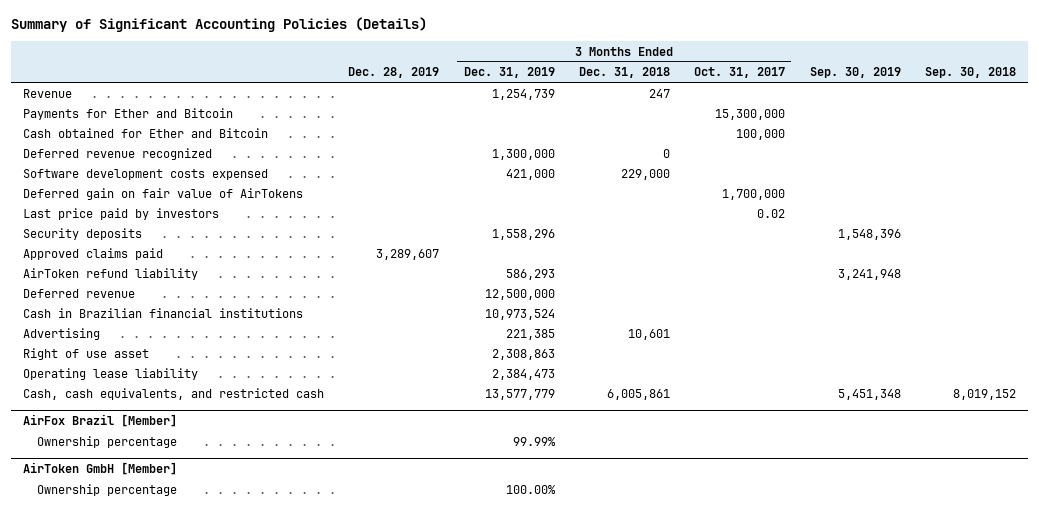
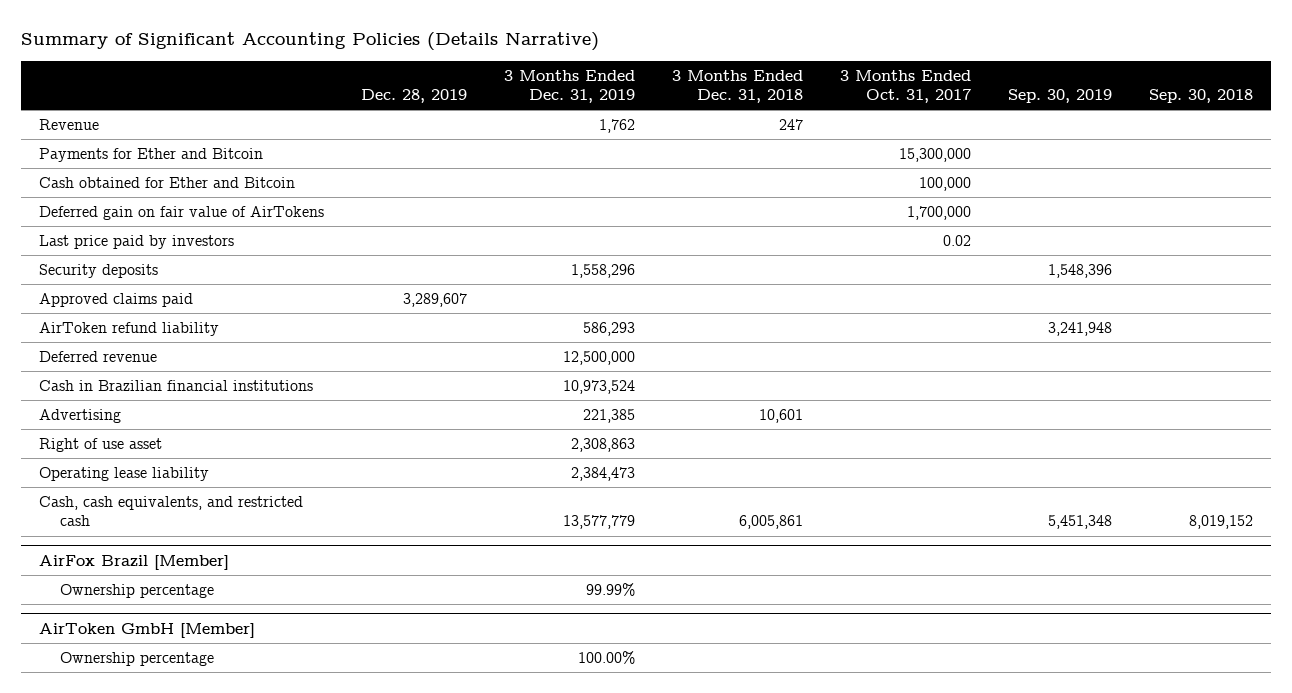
- Summary of Significant Accounting Policies (Details)
+ Summary of Significant Accounting Policies (Details Narrative)
- Revenue | | 1,254,739 | 247 | | |
+ Revenue | | 1,762 | 247 | | |
- Deferred revenue recognized | | 1,300,000 | 0 | | |
- Software development costs expensed | | 421,000 | 229,000 | | |

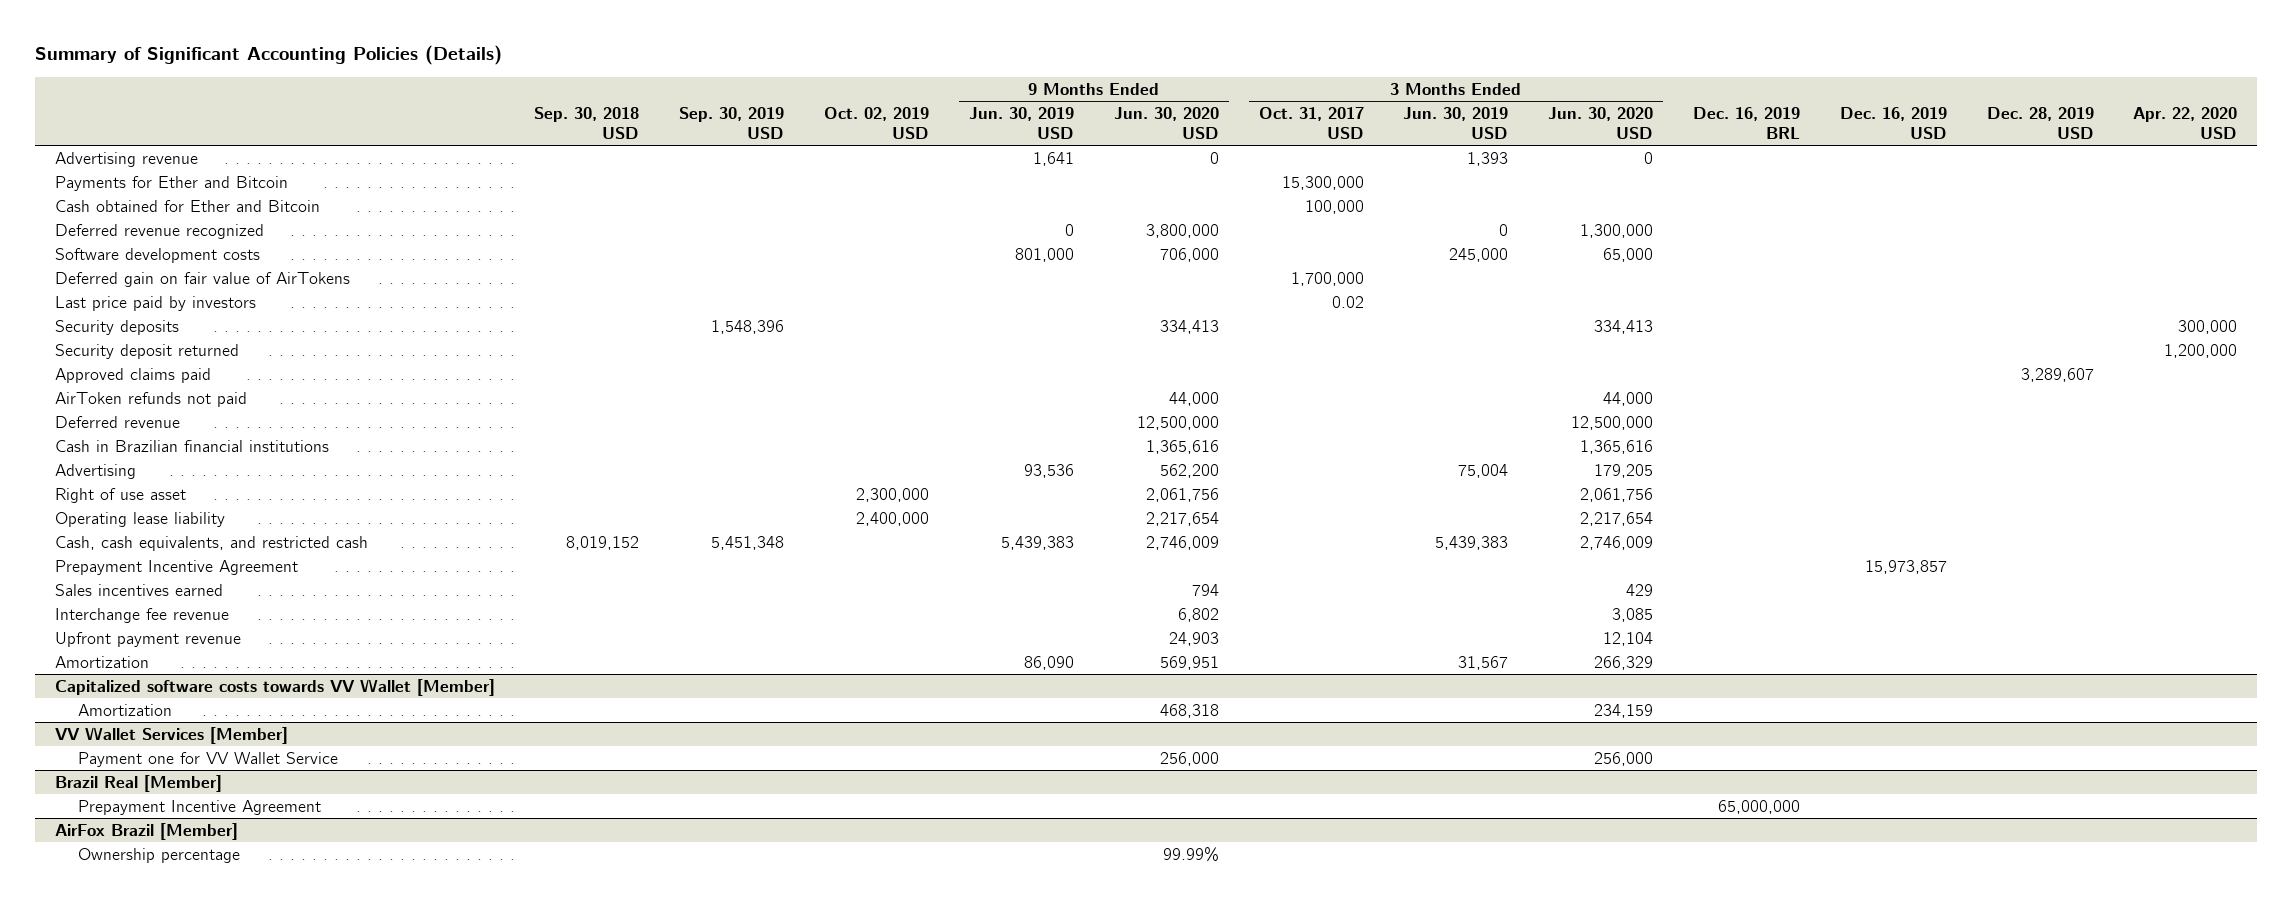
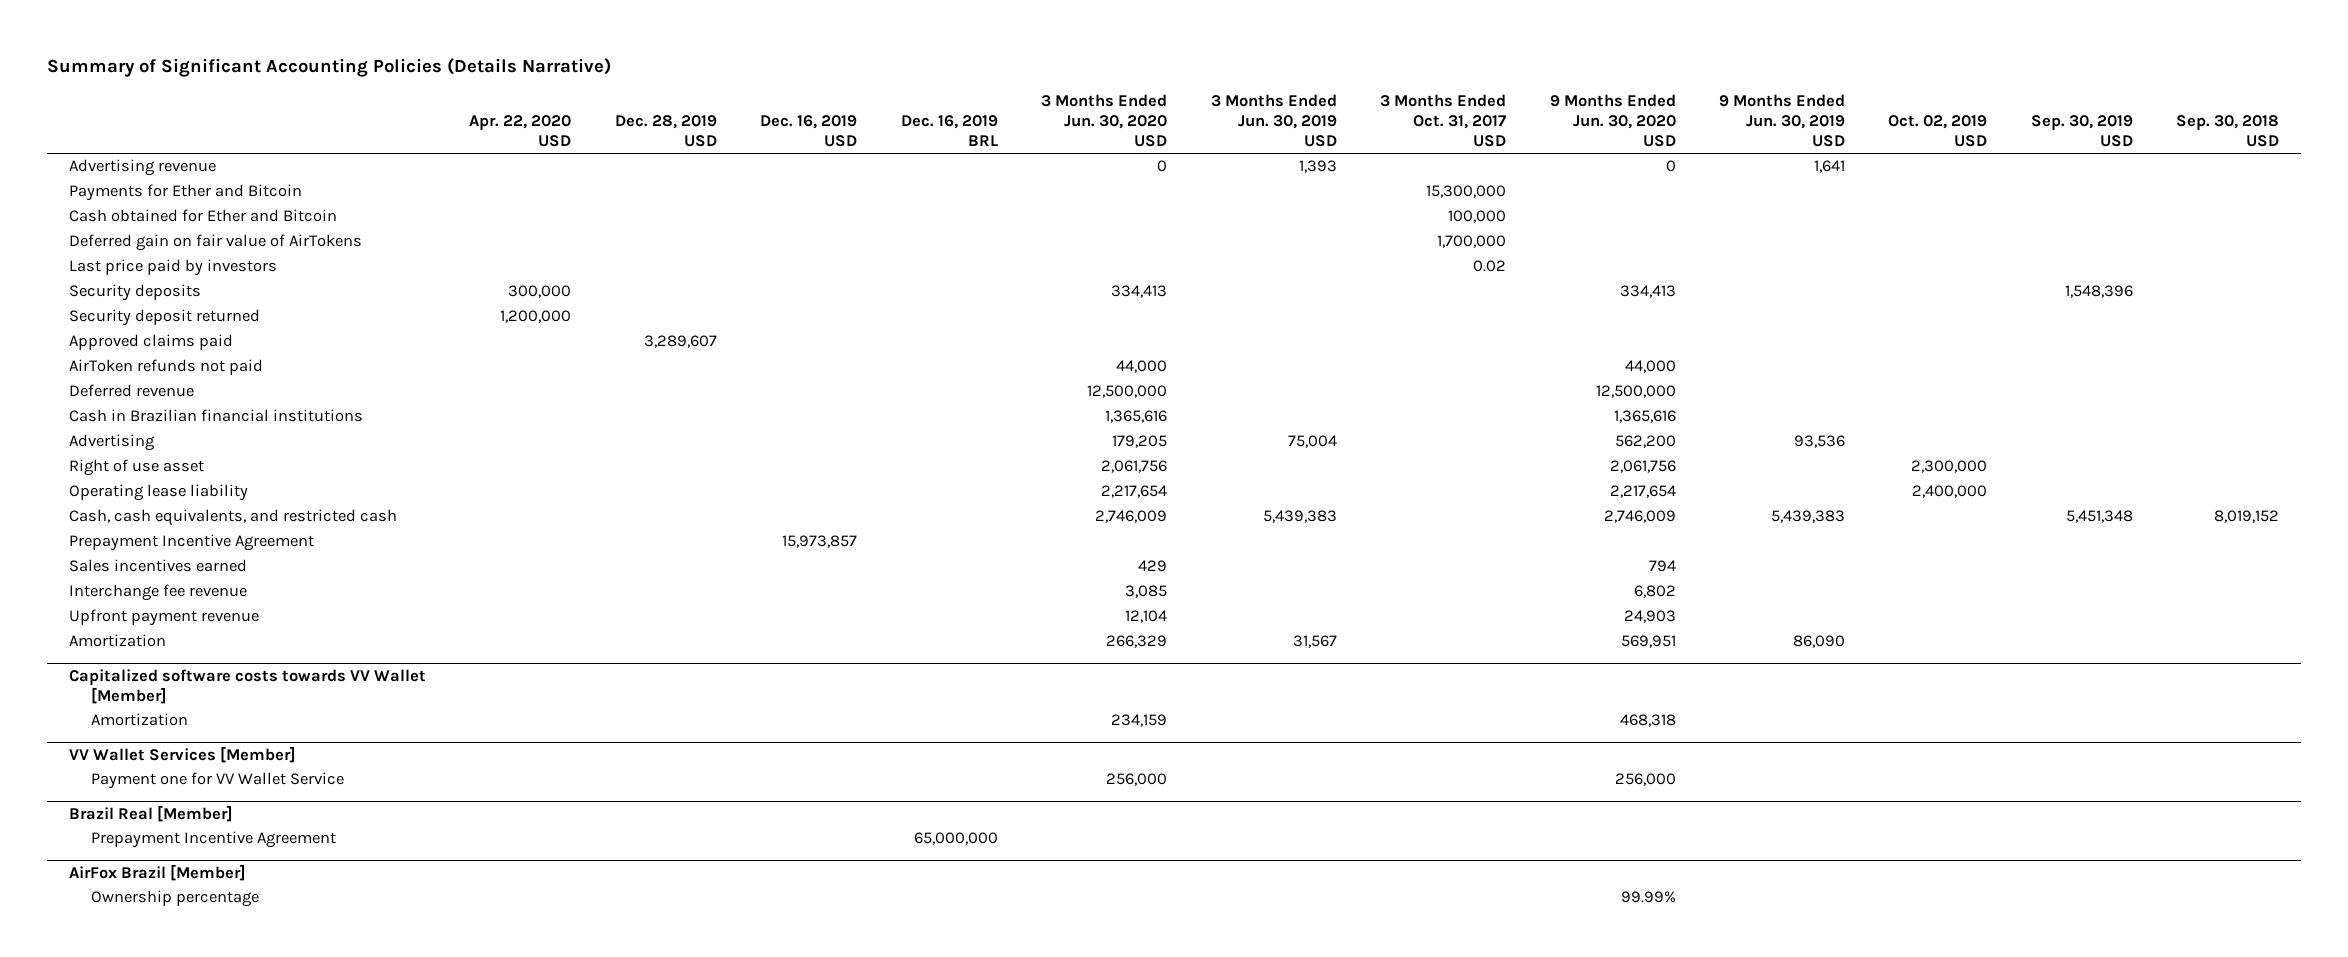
- Summary of Significant Accounting Policies (Details)
+ Summary of Significant Accounting Policies (Details Narrative)
- | Sep. 30, 2018 USD | Sep. 30, 2019 USD | Oct. 02, 2019 USD | 9 Months Ended Jun. 30, 2019 USD | 9 Months Ended Jun. 30, 2020 USD | 3 Months Ended Oct. 31, 2017 USD | 3 Months Ended Jun. 30, 2019 USD | 3 Months Ended Jun. 30, 2020 USD | Dec. 16, 2019 BRL | Dec. 16, 2019 USD | Dec. 28, 2019 USD | Apr. 22, 2020 USD
+ | Apr. 22, 2020 USD | Dec. 28, 2019 USD | Dec. 16, 2019 USD | Dec. 16, 2019 BRL | 3 Months Ended Jun. 30, 2020 USD | 3 Months Ended Jun. 30, 2019 USD | 3 Months Ended Oct. 31, 2017 USD | 9 Months Ended Jun. 30, 2020 USD | 9 Months Ended Jun. 30, 2019 USD | Oct. 02, 2019 USD | Sep. 30, 2019 USD | Sep. 30, 2018 USD
- Deferred revenue recognized | | | | 0 | 3,800,000 | | 0 | 1,300,000 | | | |
- Software development costs | | | | 801,000 | 706,000 | | 245,000 | 65,000 | | | |

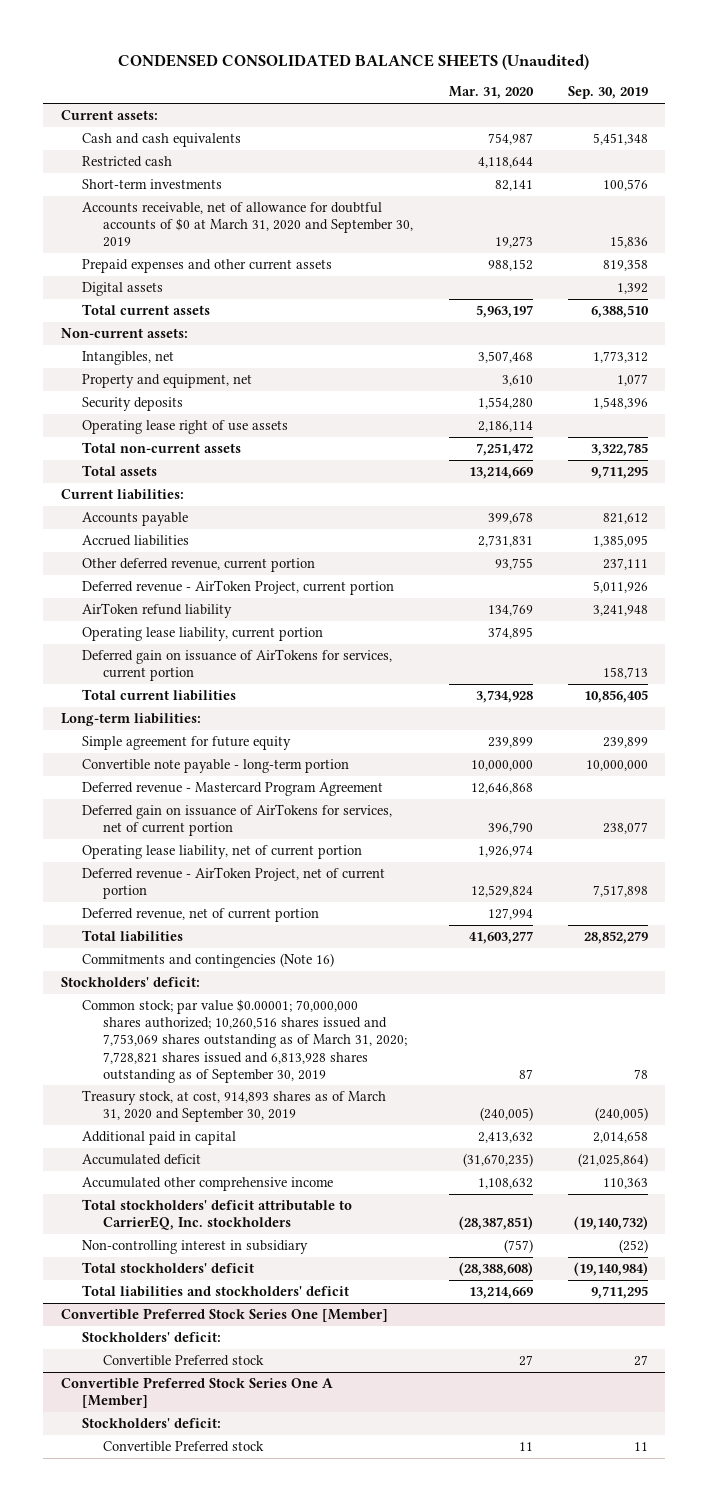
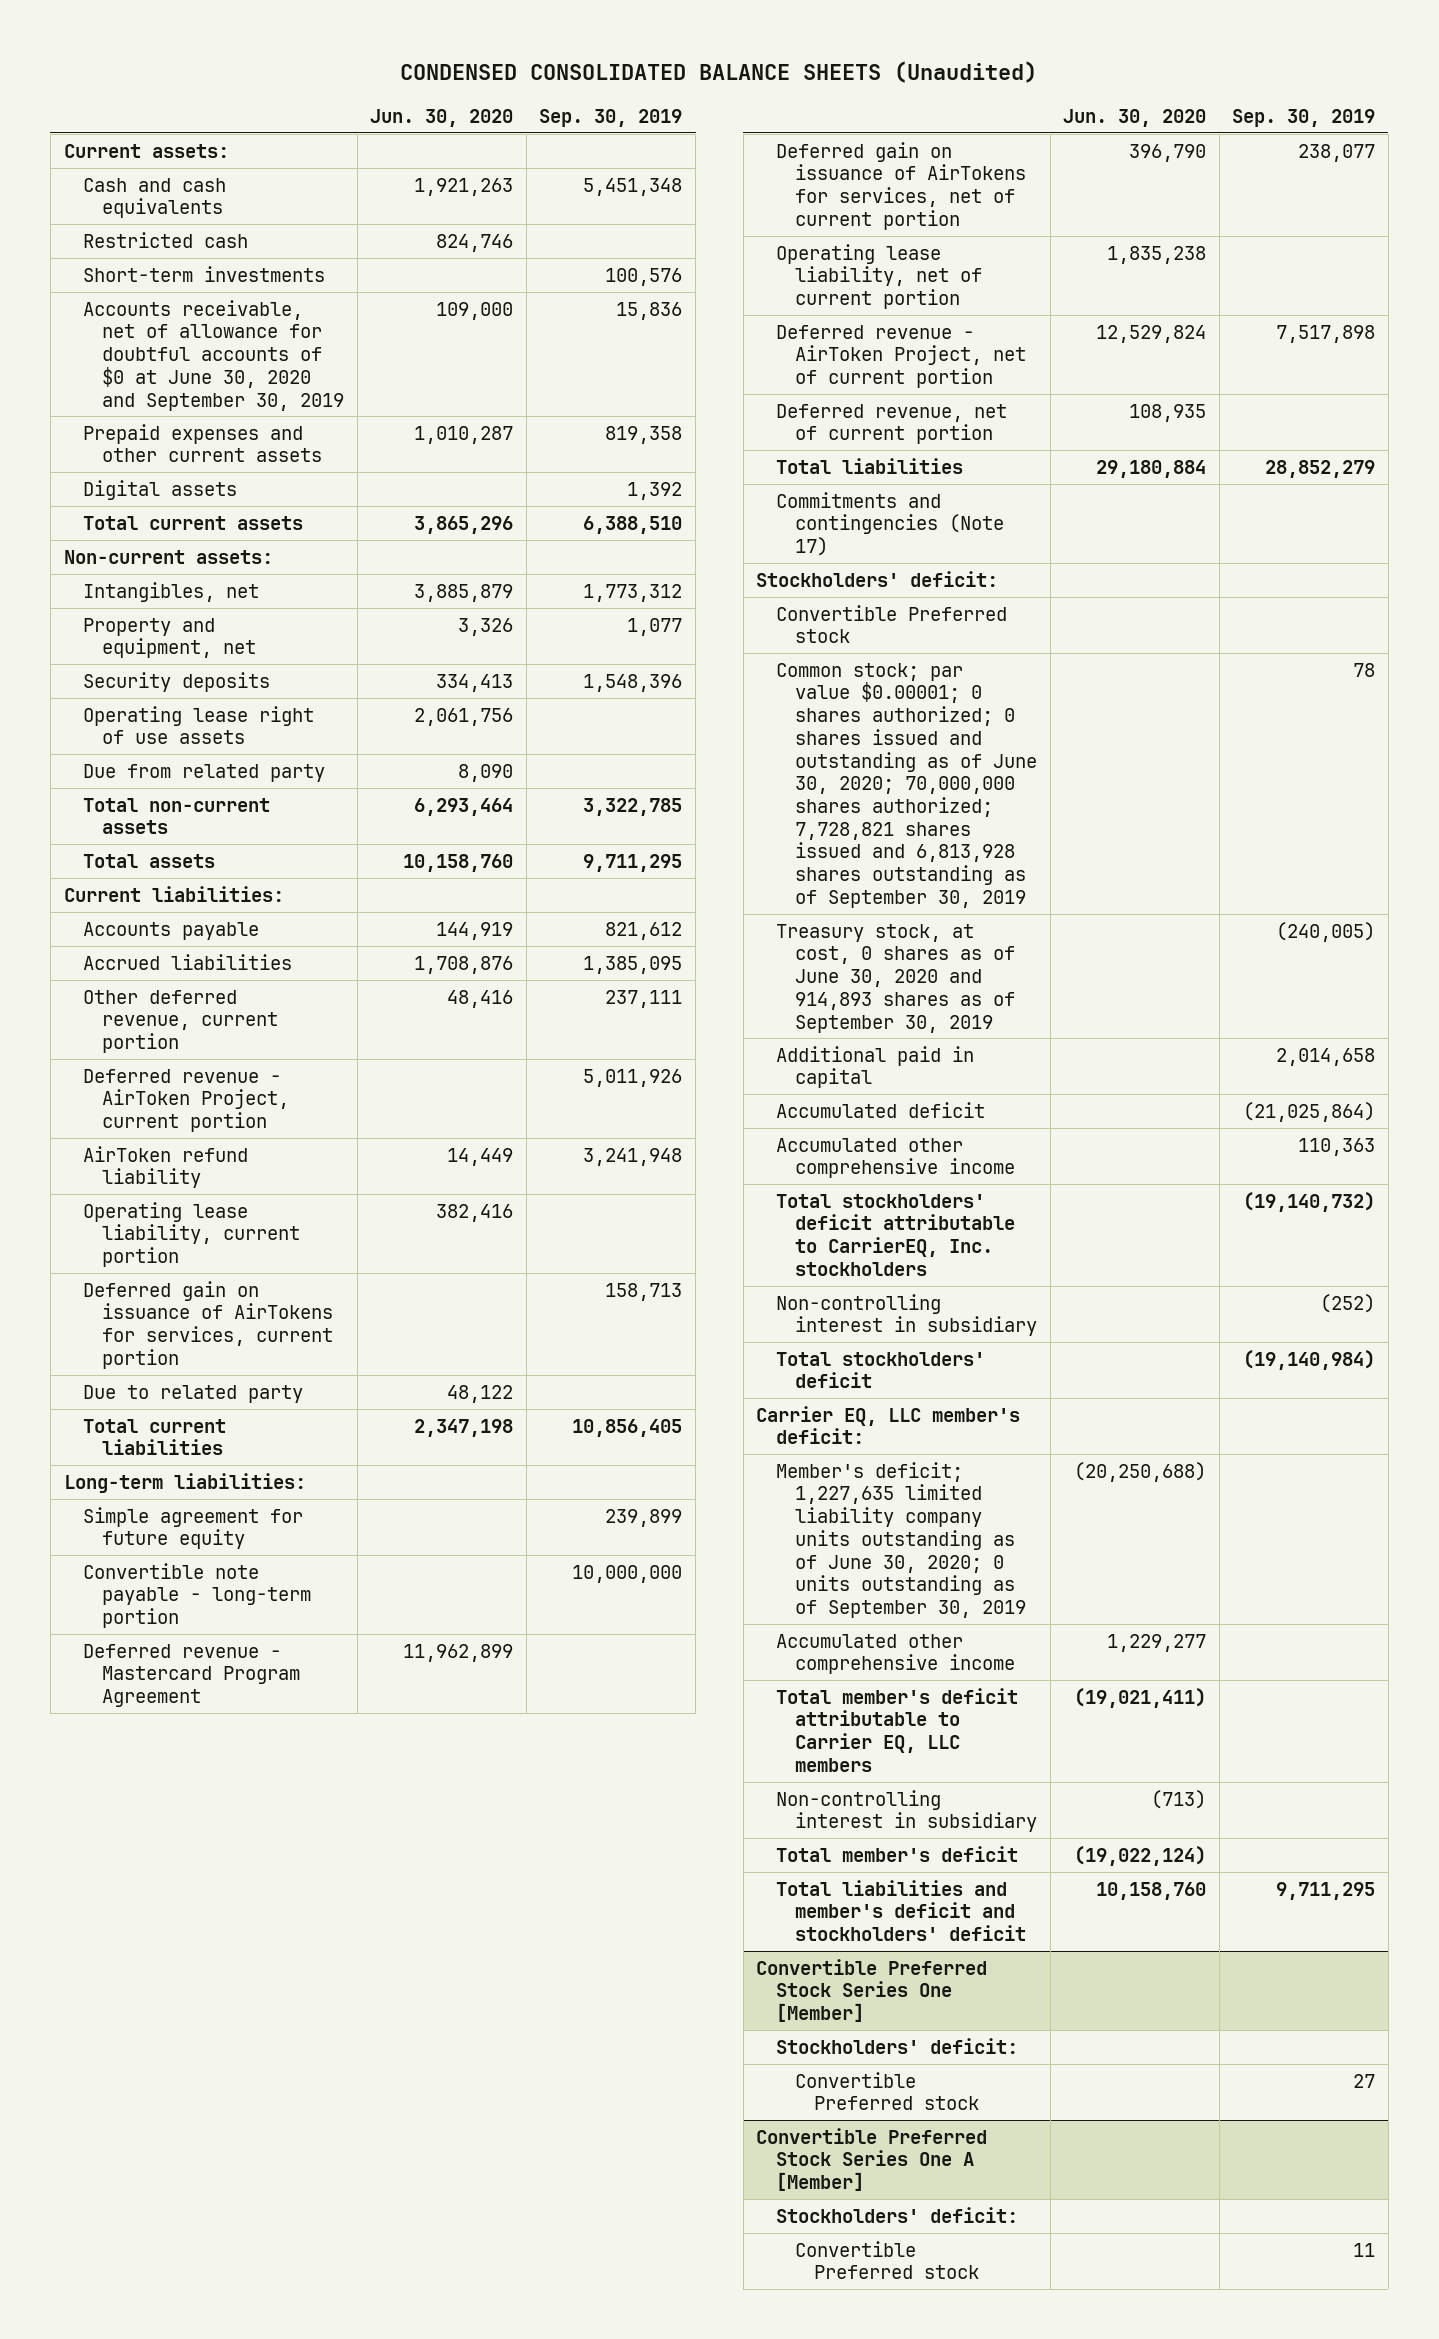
- | Mar. 31, 2020 | Sep. 30, 2019
+ | Jun. 30, 2020 | Sep. 30, 2019
- Accounts receivable, net of allowance for doubtful accounts of $0 at March 31, 2020 and September 30, 2019 | 19,273 | 15,836
+ Accounts receivable, net of allowance for doubtful accounts of $0 at June 30, 2020 and September 30, 2019 | 109,000 | 15,836
+ Due from related party | 8,090 |
+ Due to related party | 48,122 |
- Commitments and contingencies (Note 16)
+ Commitments and contingencies (Note 17)
- Common stock; par value $0.00001; 70,000,000 shares authorized; 10,260,516 shares issued and 7,753,069 shares outstanding as of March 31, 2020; 7,728,821 shares issued and 6,813,928 shares outstanding as of September 30, 2019 | 87 | 78
- Treasury stock, at cost, 914,893 shares as of March 31, 2020 and September 30, 2019 | (240,005) | (240,005)
+ Convertible Preferred stock
+ Common stock; par value $0.00001; 0 shares authorized; 0 shares issued and outstanding as of June 30, 2020; 70,000,000 shares authorized; 7,728,821 shares issued and 6,813,928 shares outstanding as of September 30, 2019 | | 78
+ Treasury stock, at cost, 0 shares as of June 30, 2020 and 914,893 shares as of September 30, 2019 | | (240,005)
- Total liabilities and stockholders' deficit | 13,214,669 | 9,711,295
+ Carrier EQ, LLC member's deficit:
+ Member's deficit; 1,227,635 limited liability company units outstanding as of June 30, 2020; 0 units outstanding as of September 30, 2019 | (20,250,688) |
+ Accumulated other comprehensive income | 1,229,277 |
+ Total member's deficit attributable to Carrier EQ, LLC members | (19,021,411) |
+ Non-controlling interest in subsidiary | (713) |
+ Total member's deficit | (19,022,124) |
+ Total liabilities and member's deficit and stockholders' deficit | 10,158,760 | 9,711,295

